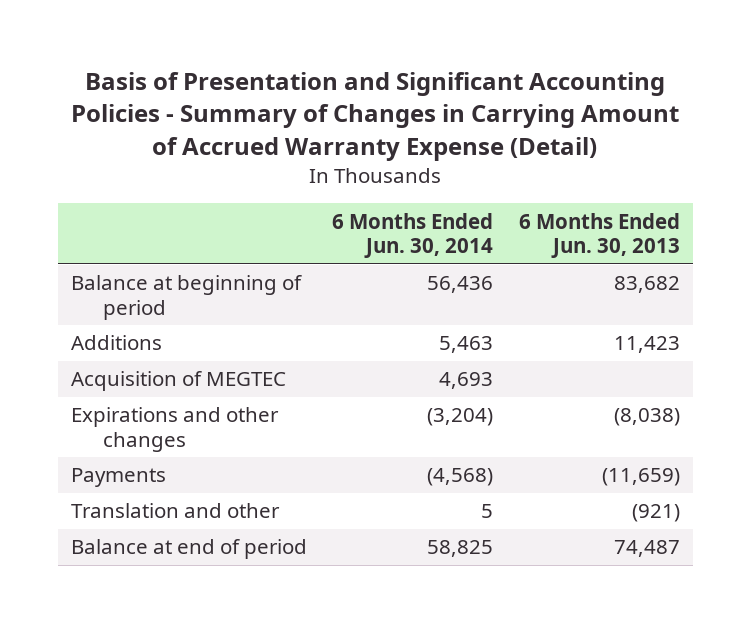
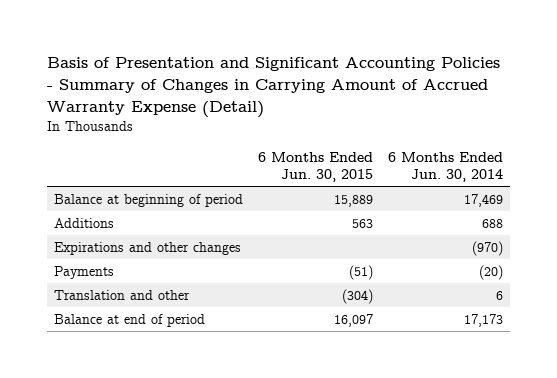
- | 6 Months Ended Jun. 30, 2014 | 6 Months Ended Jun. 30, 2013
+ | 6 Months Ended Jun. 30, 2015 | 6 Months Ended Jun. 30, 2014
- Balance at beginning of period | 56,436 | 83,682
- Additions | 5,463 | 11,423
- Acquisition of MEGTEC | 4,693 |
- Expirations and other changes | (3,204) | (8,038)
- Payments | (4,568) | (11,659)
- Translation and other | 5 | (921)
- Balance at end of period | 58,825 | 74,487
+ Balance at beginning of period | 15,889 | 17,469
+ Additions | 563 | 688
+ Expirations and other changes | | (970)
+ Payments | (51) | (20)
+ Translation and other | (304) | 6
+ Balance at end of period | 16,097 | 17,173

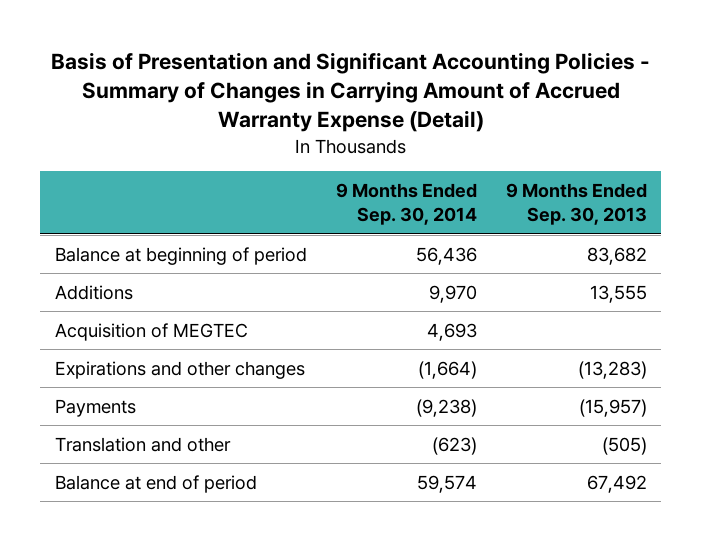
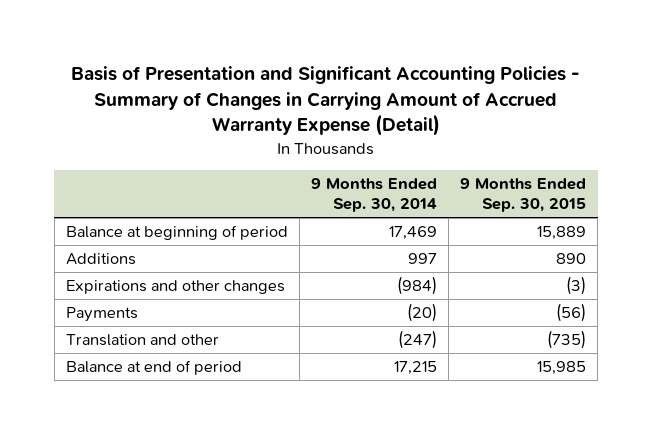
- | 9 Months Ended Sep. 30, 2014 | 9 Months Ended Sep. 30, 2013
+ | 9 Months Ended Sep. 30, 2014 | 9 Months Ended Sep. 30, 2015
- Balance at beginning of period | 56,436 | 83,682
- Additions | 9,970 | 13,555
- Acquisition of MEGTEC | 4,693 |
- Expirations and other changes | (1,664) | (13,283)
- Payments | (9,238) | (15,957)
- Translation and other | (623) | (505)
- Balance at end of period | 59,574 | 67,492
+ Balance at beginning of period | 17,469 | 15,889
+ Additions | 997 | 890
+ Expirations and other changes | (984) | (3)
+ Payments | (20) | (56)
+ Translation and other | (247) | (735)
+ Balance at end of period | 17,215 | 15,985

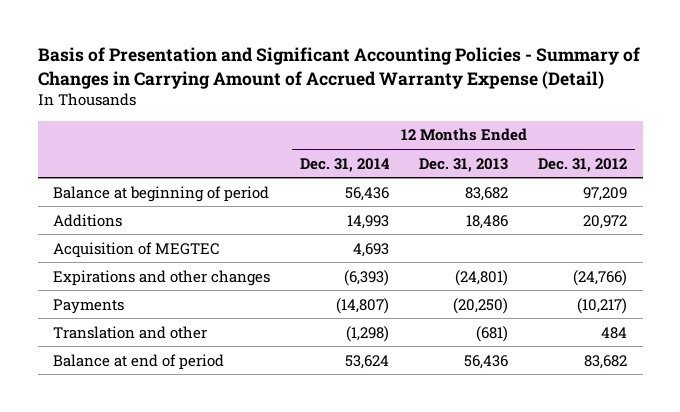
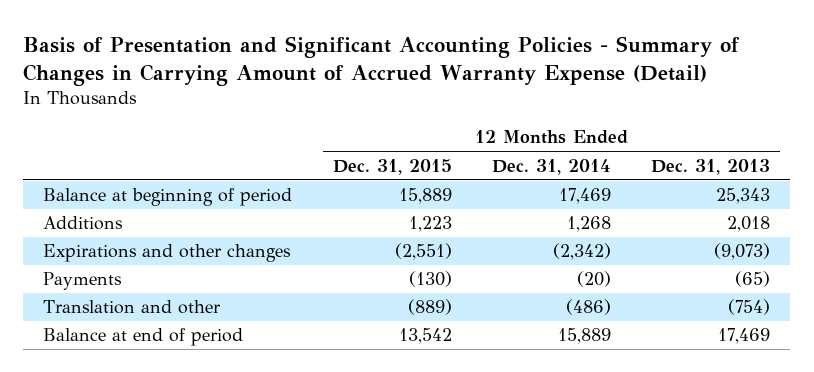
- | 12 Months Ended Dec. 31, 2014 | 12 Months Ended Dec. 31, 2013 | 12 Months Ended Dec. 31, 2012
+ | 12 Months Ended Dec. 31, 2015 | 12 Months Ended Dec. 31, 2014 | 12 Months Ended Dec. 31, 2013
- Balance at beginning of period | 56,436 | 83,682 | 97,209
- Additions | 14,993 | 18,486 | 20,972
- Acquisition of MEGTEC | 4,693 | |
- Expirations and other changes | (6,393) | (24,801) | (24,766)
- Payments | (14,807) | (20,250) | (10,217)
- Translation and other | (1,298) | (681) | 484
- Balance at end of period | 53,624 | 56,436 | 83,682
+ Balance at beginning of period | 15,889 | 17,469 | 25,343
+ Additions | 1,223 | 1,268 | 2,018
+ Expirations and other changes | (2,551) | (2,342) | (9,073)
+ Payments | (130) | (20) | (65)
+ Translation and other | (889) | (486) | (754)
+ Balance at end of period | 13,542 | 15,889 | 17,469

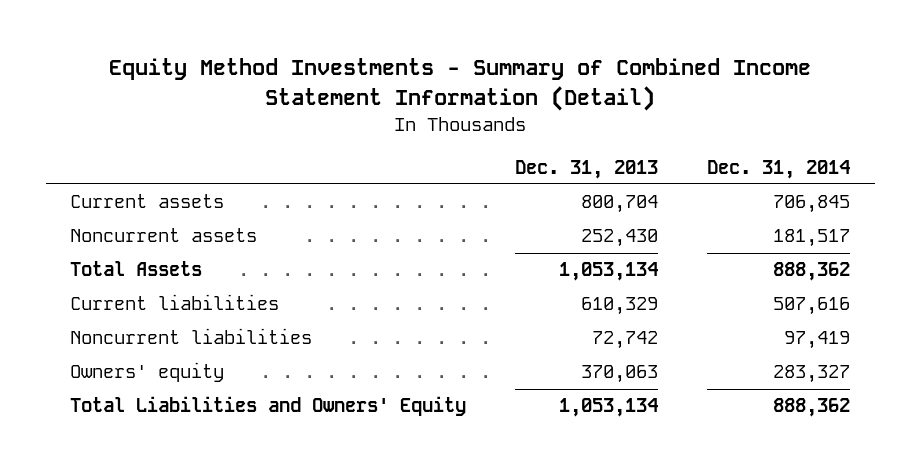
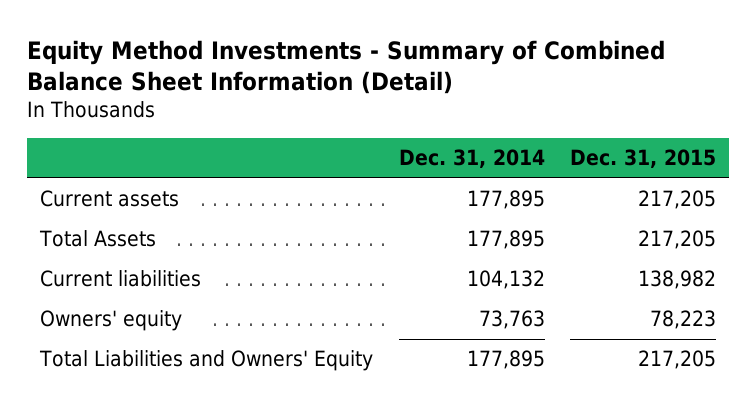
- Equity Method Investments - Summary of Combined Income Statement Information (Detail)
+ Equity Method Investments - Summary of Combined Balance Sheet Information (Detail)
- | Dec. 31, 2013 | Dec. 31, 2014
+ | Dec. 31, 2014 | Dec. 31, 2015
- Current assets | 800,704 | 706,845
- Noncurrent assets | 252,430 | 181,517
- Total Assets | 1,053,134 | 888,362
- Current liabilities | 610,329 | 507,616
- Noncurrent liabilities | 72,742 | 97,419
- Owners' equity | 370,063 | 283,327
- Total Liabilities and Owners' Equity | 1,053,134 | 888,362
+ Current assets | 177,895 | 217,205
+ Total Assets | 177,895 | 217,205
+ Current liabilities | 104,132 | 138,982
+ Owners' equity | 73,763 | 78,223
+ Total Liabilities and Owners' Equity | 177,895 | 217,205

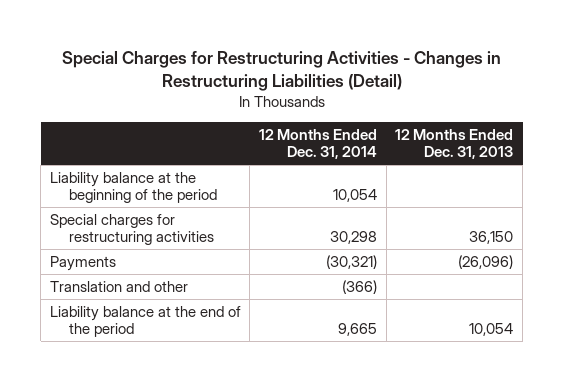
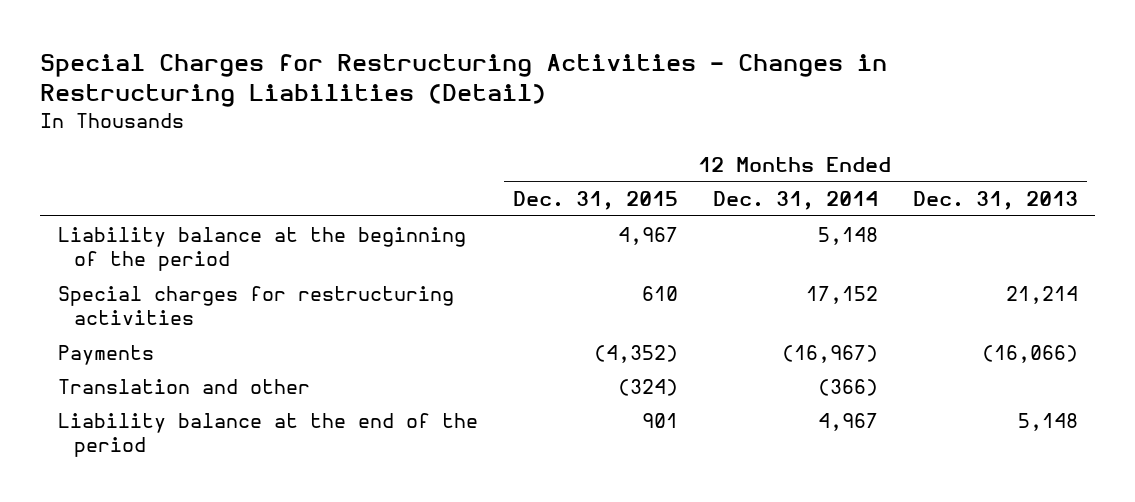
- | 12 Months Ended Dec. 31, 2014 | 12 Months Ended Dec. 31, 2013
+ | 12 Months Ended Dec. 31, 2015 | 12 Months Ended Dec. 31, 2014 | 12 Months Ended Dec. 31, 2013
- Liability balance at the beginning of the period | 10,054 |
- Special charges for restructuring activities | 30,298 | 36,150
- Payments | (30,321) | (26,096)
+ Liability balance at the beginning of the period | 4,967 | 5,148 |
+ Special charges for restructuring activities | 610 | 17,152 | 21,214
+ Payments | (4,352) | (16,967) | (16,066)
- Liability balance at the end of the period | 9,665 | 10,054
+ Liability balance at the end of the period | 901 | 4,967 | 5,148

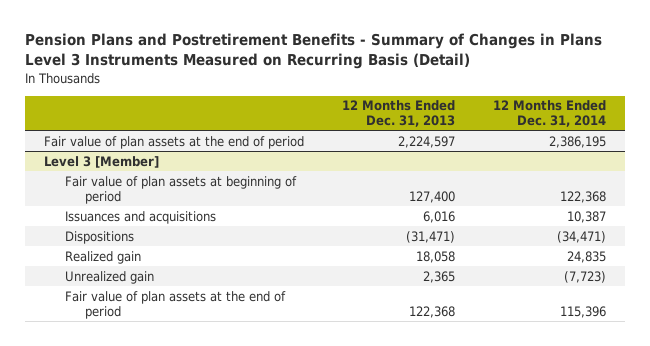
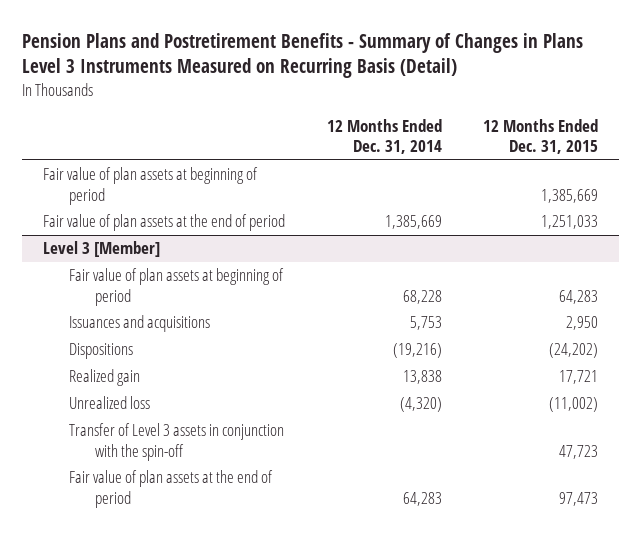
- | 12 Months Ended Dec. 31, 2013 | 12 Months Ended Dec. 31, 2014
+ | 12 Months Ended Dec. 31, 2014 | 12 Months Ended Dec. 31, 2015
- Fair value of plan assets at the end of period | 2,224,597 | 2,386,195
+ Fair value of plan assets at beginning of period | | 1,385,669
+ Fair value of plan assets at the end of period | 1,385,669 | 1,251,033
@ Level 3 [Member]
- Fair value of plan assets at beginning of period | 127,400 | 122,368
- Issuances and acquisitions | 6,016 | 10,387
- Dispositions | (31,471) | (34,471)
- Realized gain | 18,058 | 24,835
- Unrealized gain | 2,365 | (7,723)
- Fair value of plan assets at the end of period | 122,368 | 115,396
+ Fair value of plan assets at beginning of period | 68,228 | 64,283
+ Issuances and acquisitions | 5,753 | 2,950
+ Dispositions | (19,216) | (24,202)
+ Realized gain | 13,838 | 17,721
+ Unrealized loss | (4,320) | (11,002)
+ Transfer of Level 3 assets in conjunction with the spin-off | | 47,723
+ Fair value of plan assets at the end of period | 64,283 | 97,473

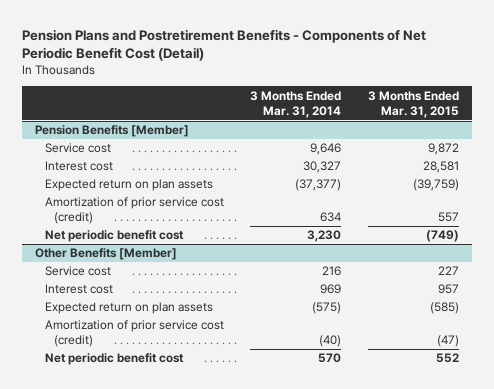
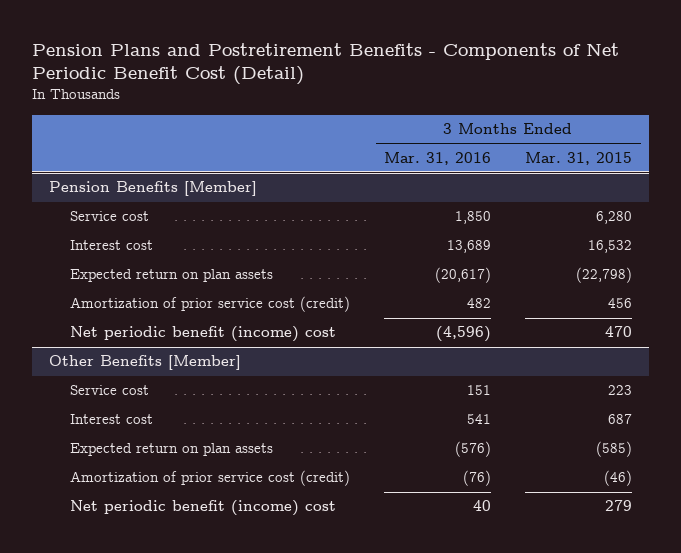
- | 3 Months Ended Mar. 31, 2014 | 3 Months Ended Mar. 31, 2015
+ | 3 Months Ended Mar. 31, 2016 | 3 Months Ended Mar. 31, 2015
@ Pension Benefits [Member]
- Service cost | 9,646 | 9,872
- Interest cost | 30,327 | 28,581
- Expected return on plan assets | (37,377) | (39,759)
- Amortization of prior service cost (credit) | 634 | 557
- Net periodic benefit cost | 3,230 | (749)
+ Service cost | 1,850 | 6,280
+ Interest cost | 13,689 | 16,532
+ Expected return on plan assets | (20,617) | (22,798)
+ Amortization of prior service cost (credit) | 482 | 456
+ Net periodic benefit (income) cost | (4,596) | 470
@ Other Benefits [Member]
- Service cost | 216 | 227
- Interest cost | 969 | 957
+ Service cost | 151 | 223
+ Interest cost | 541 | 687
- Amortization of prior service cost (credit) | (40) | (47)
- Net periodic benefit cost | 570 | 552
+ Amortization of prior service cost (credit) | (76) | (46)
+ Net periodic benefit (income) cost | 40 | 279

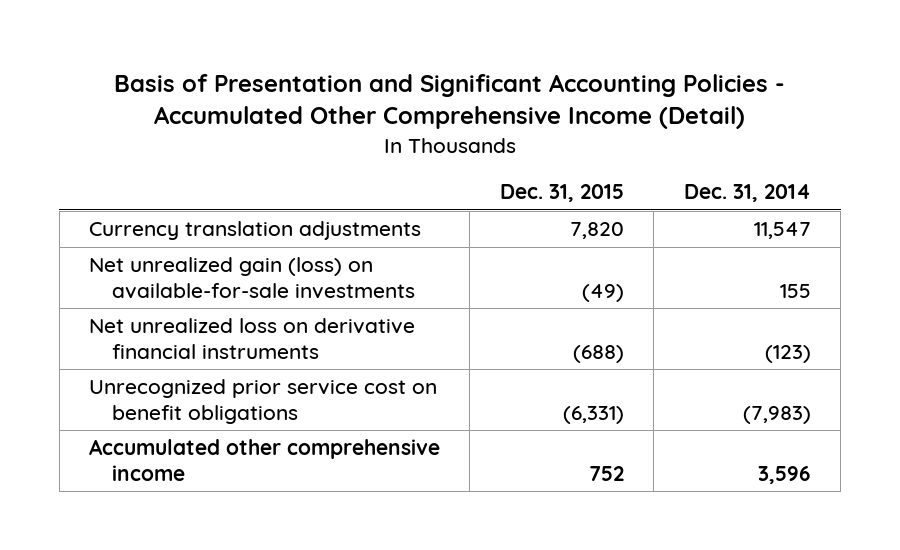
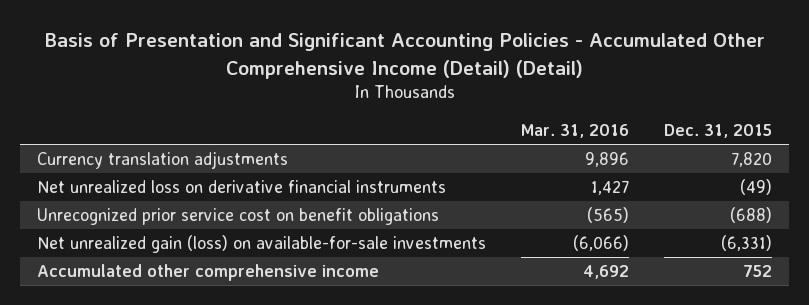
- Basis of Presentation and Significant Accounting Policies - Accumulated Other Comprehensive Income (Detail)
+ Basis of Presentation and Significant Accounting Policies - Accumulated Other Comprehensive Income (Detail) (Detail)
- | Dec. 31, 2015 | Dec. 31, 2014
+ | Mar. 31, 2016 | Dec. 31, 2015
- Net unrealized gain (loss) on available-for-sale investments | (49) | 155
- Net unrealized loss on derivative financial instruments | (688) | (123)
- Unrecognized prior service cost on benefit obligations | (6,331) | (7,983)
+ Net unrealized loss on derivative financial instruments | 1,427 | (49)
+ Unrecognized prior service cost on benefit obligations | (565) | (688)
+ Net unrealized gain (loss) on available-for-sale investments | (6,066) | (6,331)

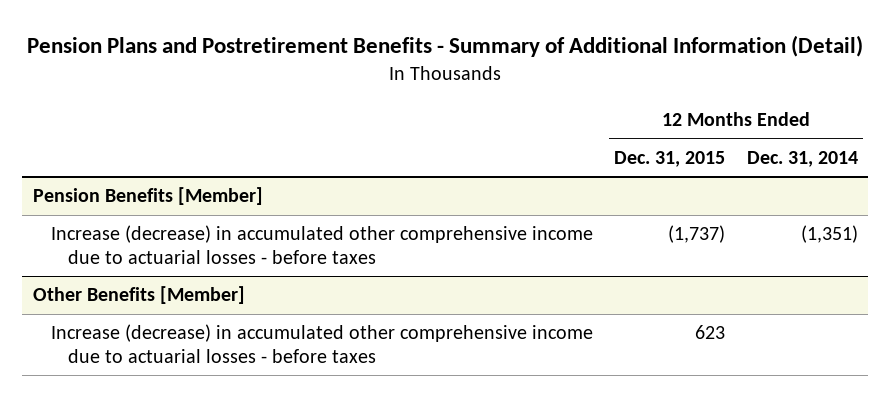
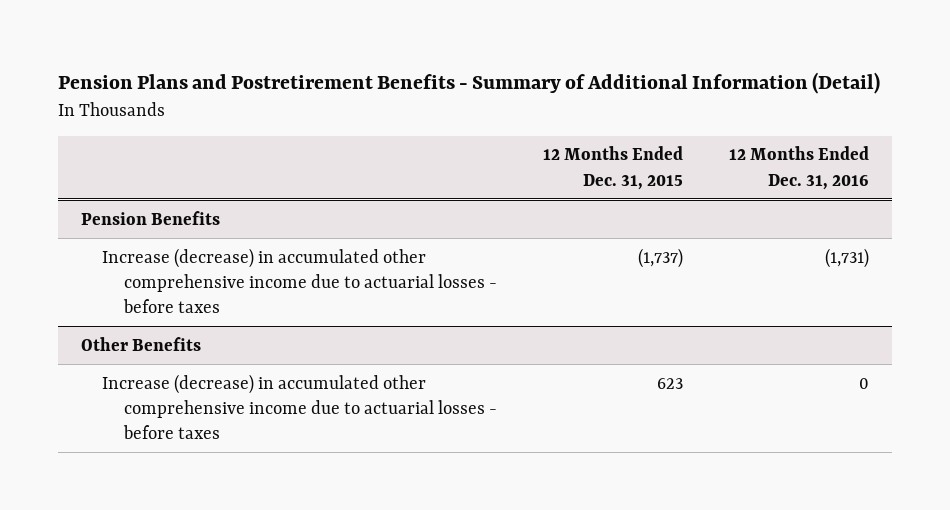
- | 12 Months Ended Dec. 31, 2015 | 12 Months Ended Dec. 31, 2014
+ | 12 Months Ended Dec. 31, 2015 | 12 Months Ended Dec. 31, 2016
- Pension Benefits [Member]
+ Pension Benefits
- Other Benefits [Member]
+ Other Benefits

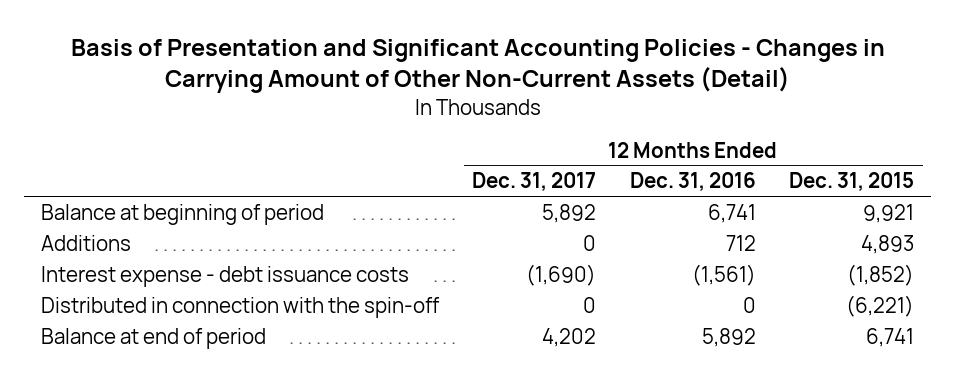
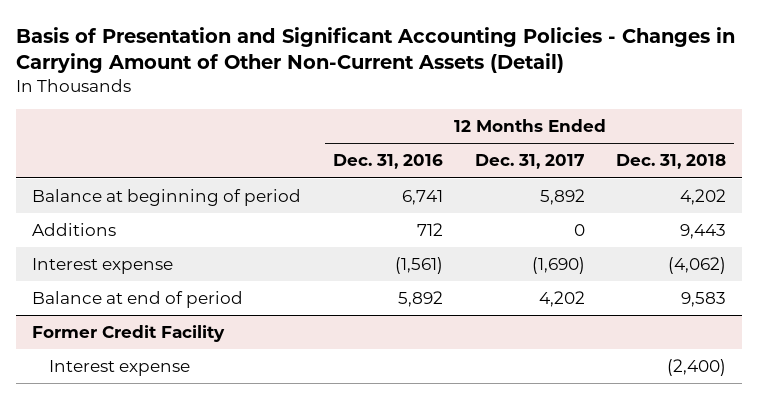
- | 12 Months Ended Dec. 31, 2017 | 12 Months Ended Dec. 31, 2016 | 12 Months Ended Dec. 31, 2015
+ | 12 Months Ended Dec. 31, 2016 | 12 Months Ended Dec. 31, 2017 | 12 Months Ended Dec. 31, 2018
- Interest expense - debt issuance costs | (1,690) | (1,561) | (1,852)
- Distributed in connection with the spin-off | 0 | 0 | (6,221)
+ Interest expense | (1,561) | (1,690) | (4,062)
+ Former Credit Facility
+ Interest expense | | | (2,400)

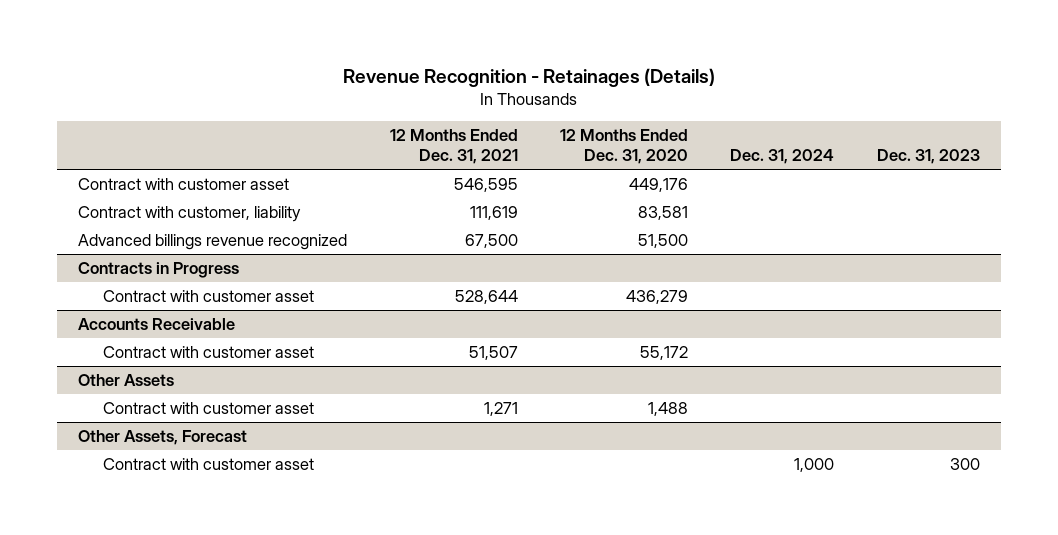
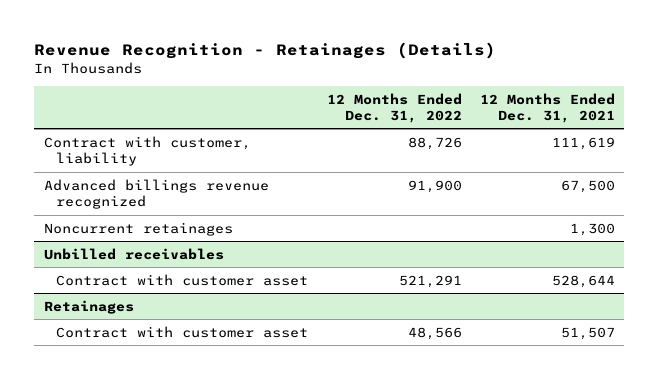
- | 12 Months Ended Dec. 31, 2021 | 12 Months Ended Dec. 31, 2020 | Dec. 31, 2024 | Dec. 31, 2023
+ | 12 Months Ended Dec. 31, 2022 | 12 Months Ended Dec. 31, 2021
- Contract with customer asset | 546,595 | 449,176 | |
- Contracts in Progress
+ Noncurrent retainages | | 1,300
+ Unbilled receivables
- Accounts Receivable
+ Retainages
- Other Assets
- Contract with customer asset | 1,271 | 1,488 | |
- Other Assets, Forecast
- Contract with customer asset | | | 1,000 | 300

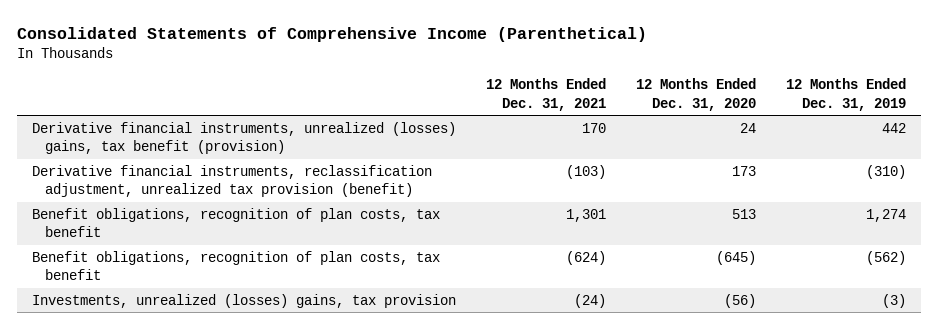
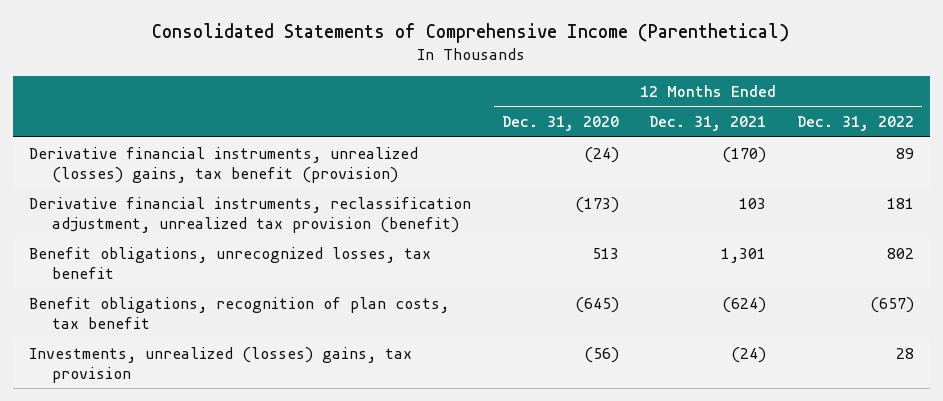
- | 12 Months Ended Dec. 31, 2021 | 12 Months Ended Dec. 31, 2020 | 12 Months Ended Dec. 31, 2019
+ | 12 Months Ended Dec. 31, 2020 | 12 Months Ended Dec. 31, 2021 | 12 Months Ended Dec. 31, 2022
- Derivative financial instruments, unrealized (losses) gains, tax benefit (provision) | 170 | 24 | 442
- Derivative financial instruments, reclassification adjustment, unrealized tax provision (benefit) | (103) | 173 | (310)
- Benefit obligations, recognition of plan costs, tax benefit | 1,301 | 513 | 1,274
+ Derivative financial instruments, unrealized (losses) gains, tax benefit (provision) | (24) | (170) | 89
+ Derivative financial instruments, reclassification adjustment, unrealized tax provision (benefit) | (173) | 103 | 181
+ Benefit obligations, unrecognized losses, tax benefit | 513 | 1,301 | 802

